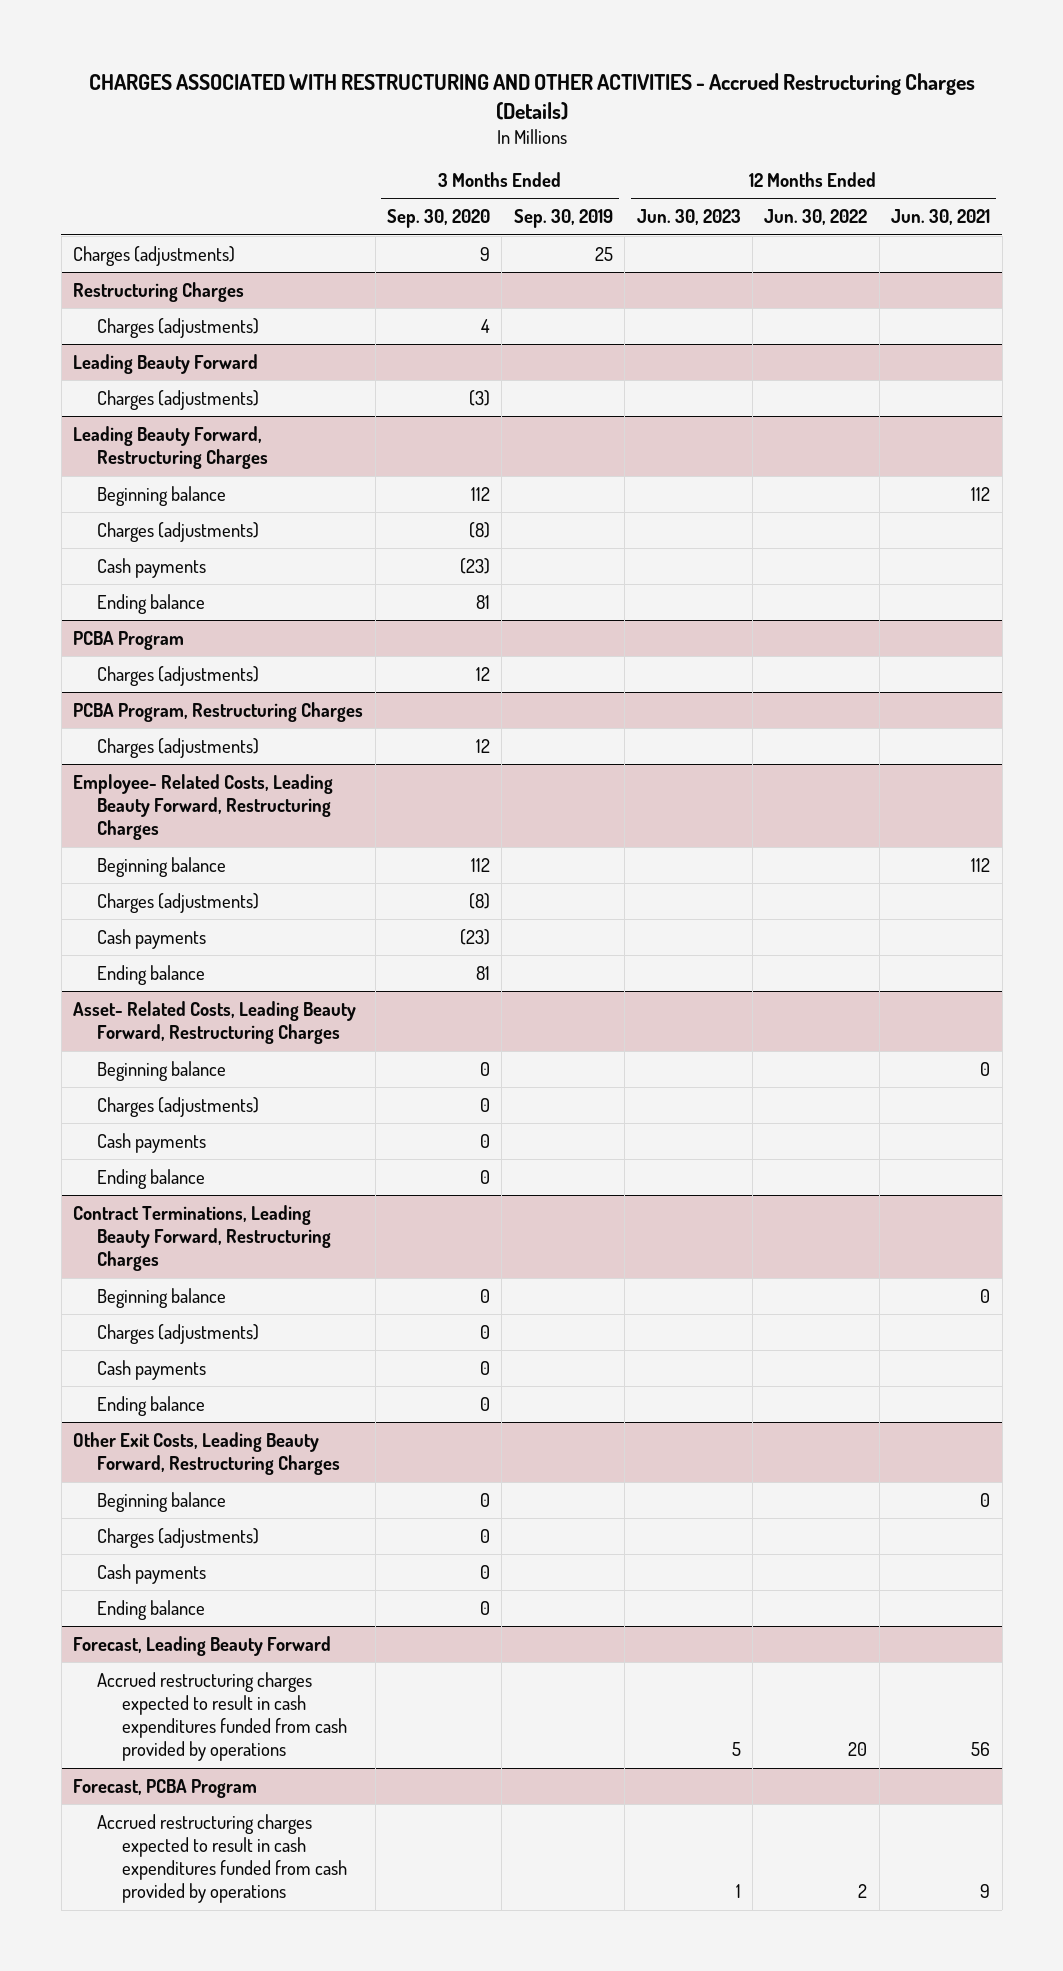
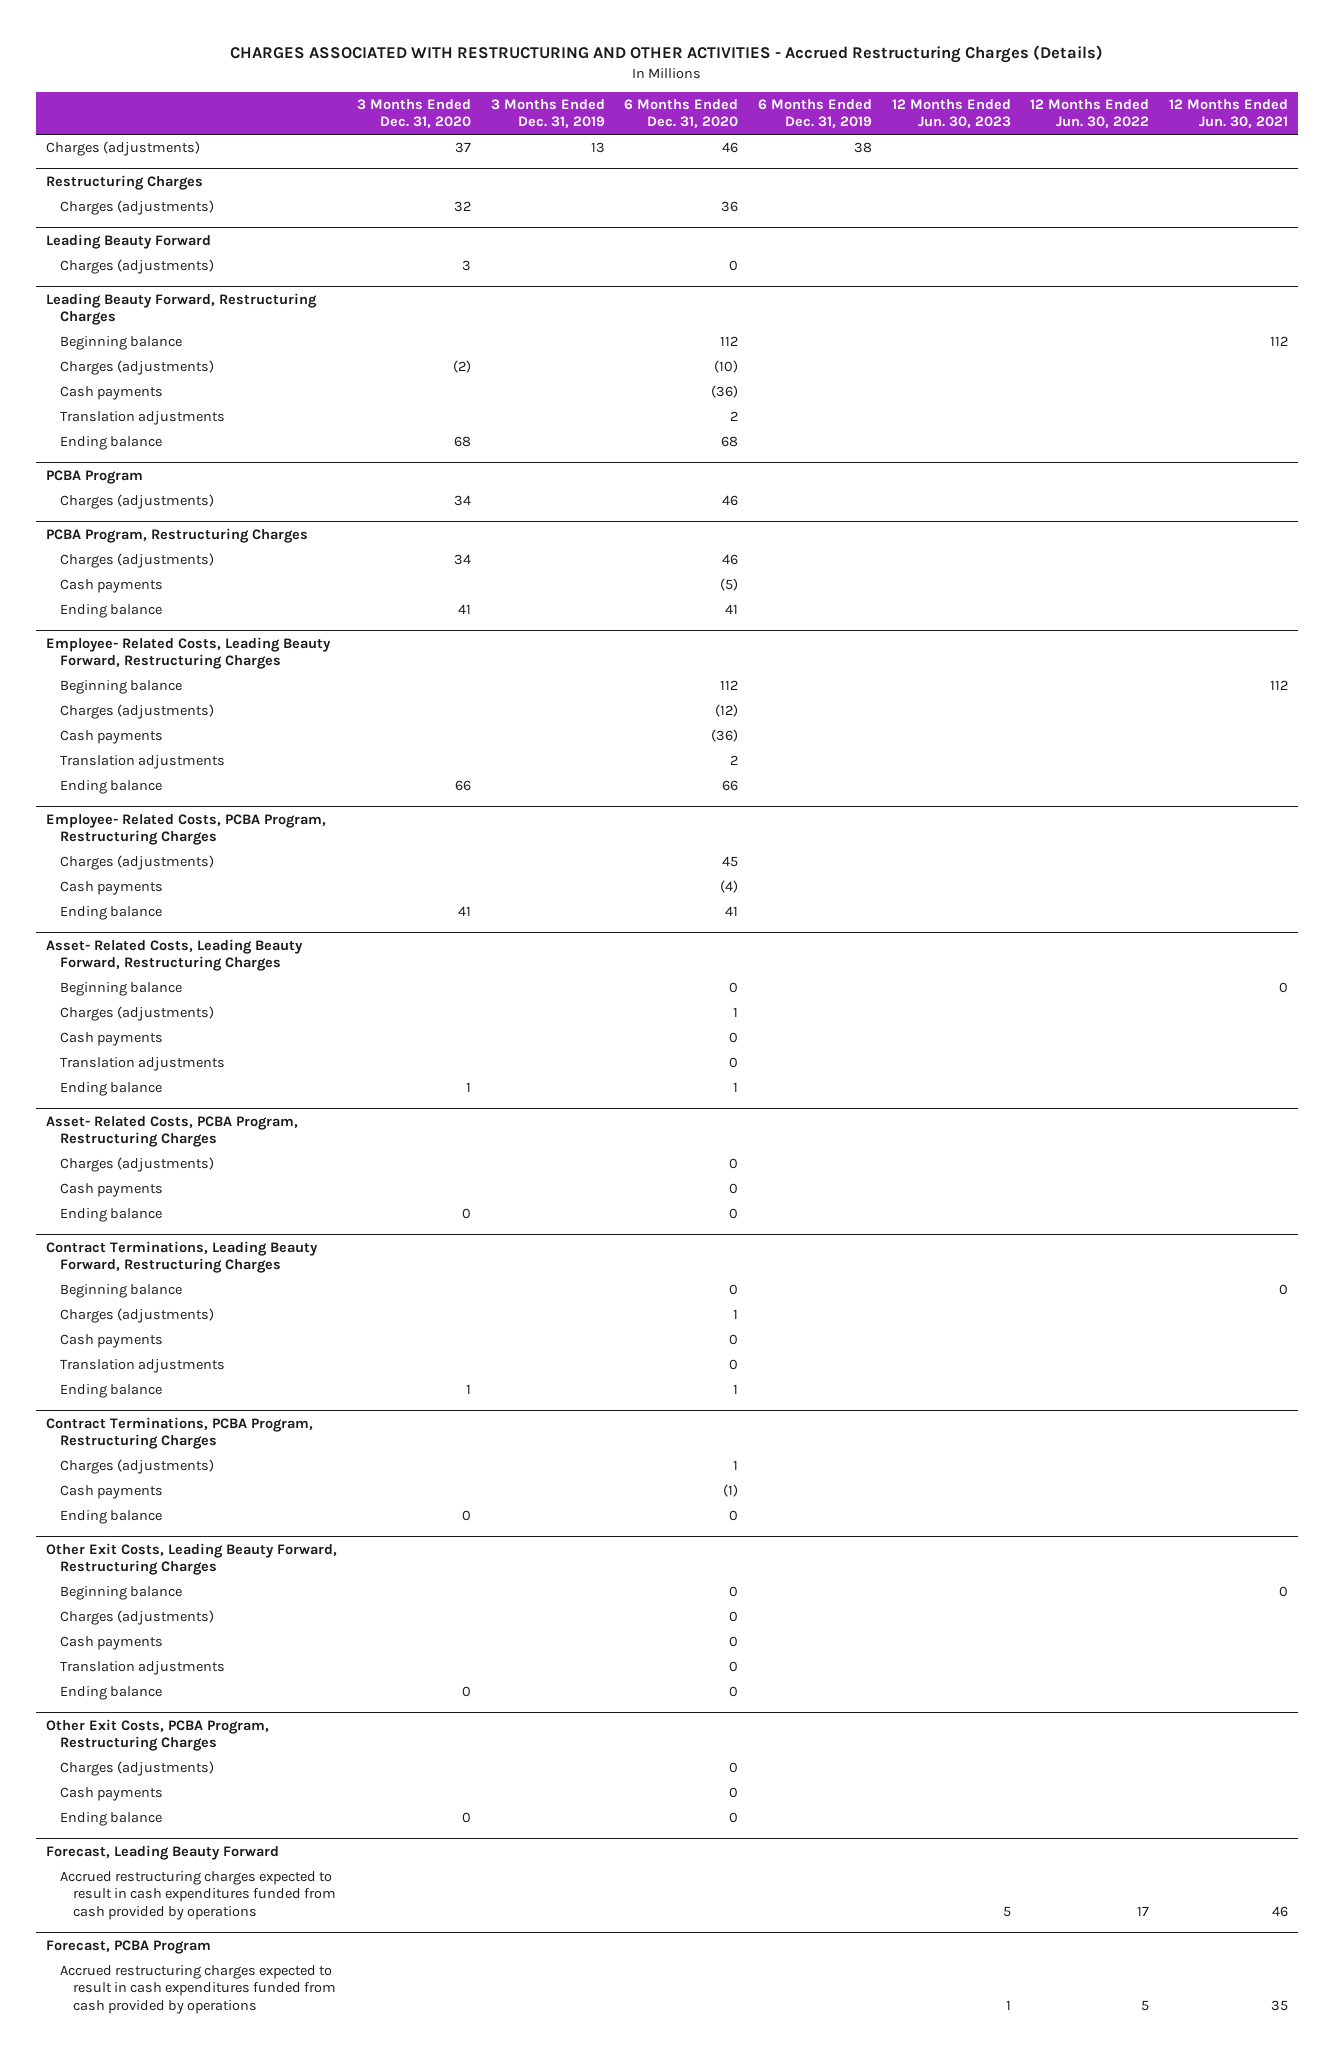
- | 3 Months Ended Sep. 30, 2020 | 3 Months Ended Sep. 30, 2019 | 12 Months Ended Jun. 30, 2023 | 12 Months Ended Jun. 30, 2022 | 12 Months Ended Jun. 30, 2021
+ | 3 Months Ended Dec. 31, 2020 | 3 Months Ended Dec. 31, 2019 | 6 Months Ended Dec. 31, 2020 | 6 Months Ended Dec. 31, 2019 | 12 Months Ended Jun. 30, 2023 | 12 Months Ended Jun. 30, 2022 | 12 Months Ended Jun. 30, 2021
@ Leading Beauty Forward, Restructuring Charges
+ Translation adjustments | | | 2 | | | |
@ PCBA Program, Restructuring Charges
+ Cash payments | | | (5) | | | |
+ Ending balance | 41 | | 41 | | | |
@ Employee- Related Costs, Leading Beauty Forward, Restructuring Charges
+ Translation adjustments | | | 2 | | | |
+ Employee- Related Costs, PCBA Program, Restructuring Charges
+ Charges (adjustments) | | | 45 | | | |
+ Cash payments | | | (4) | | | |
+ Ending balance | 41 | | 41 | | | |
@ Asset- Related Costs, Leading Beauty Forward, Restructuring Charges
+ Translation adjustments | | | 0 | | | |
+ Asset- Related Costs, PCBA Program, Restructuring Charges
+ Charges (adjustments) | | | 0 | | | |
+ Cash payments | | | 0 | | | |
+ Ending balance | 0 | | 0 | | | |
@ Contract Terminations, Leading Beauty Forward, Restructuring Charges
+ Translation adjustments | | | 0 | | | |
+ Contract Terminations, PCBA Program, Restructuring Charges
+ Charges (adjustments) | | | 1 | | | |
+ Cash payments | | | (1) | | | |
+ Ending balance | 0 | | 0 | | | |
@ Other Exit Costs, Leading Beauty Forward, Restructuring Charges
+ Translation adjustments | | | 0 | | | |
+ Other Exit Costs, PCBA Program, Restructuring Charges
+ Charges (adjustments) | | | 0 | | | |
+ Cash payments | | | 0 | | | |
+ Ending balance | 0 | | 0 | | | |
@ Forecast, Leading Beauty Forward
- Accrued restructuring charges expected to result in cash expenditures funded from cash provided by operations | | | 5 | 20 | 56
+ Accrued restructuring charges expected to result in cash expenditures funded from cash provided by operations | | | | | 5 | 17 | 46
@ Forecast, PCBA Program
- Accrued restructuring charges expected to result in cash expenditures funded from cash provided by operations | | | 1 | 2 | 9
+ Accrued restructuring charges expected to result in cash expenditures funded from cash provided by operations | | | | | 1 | 5 | 35

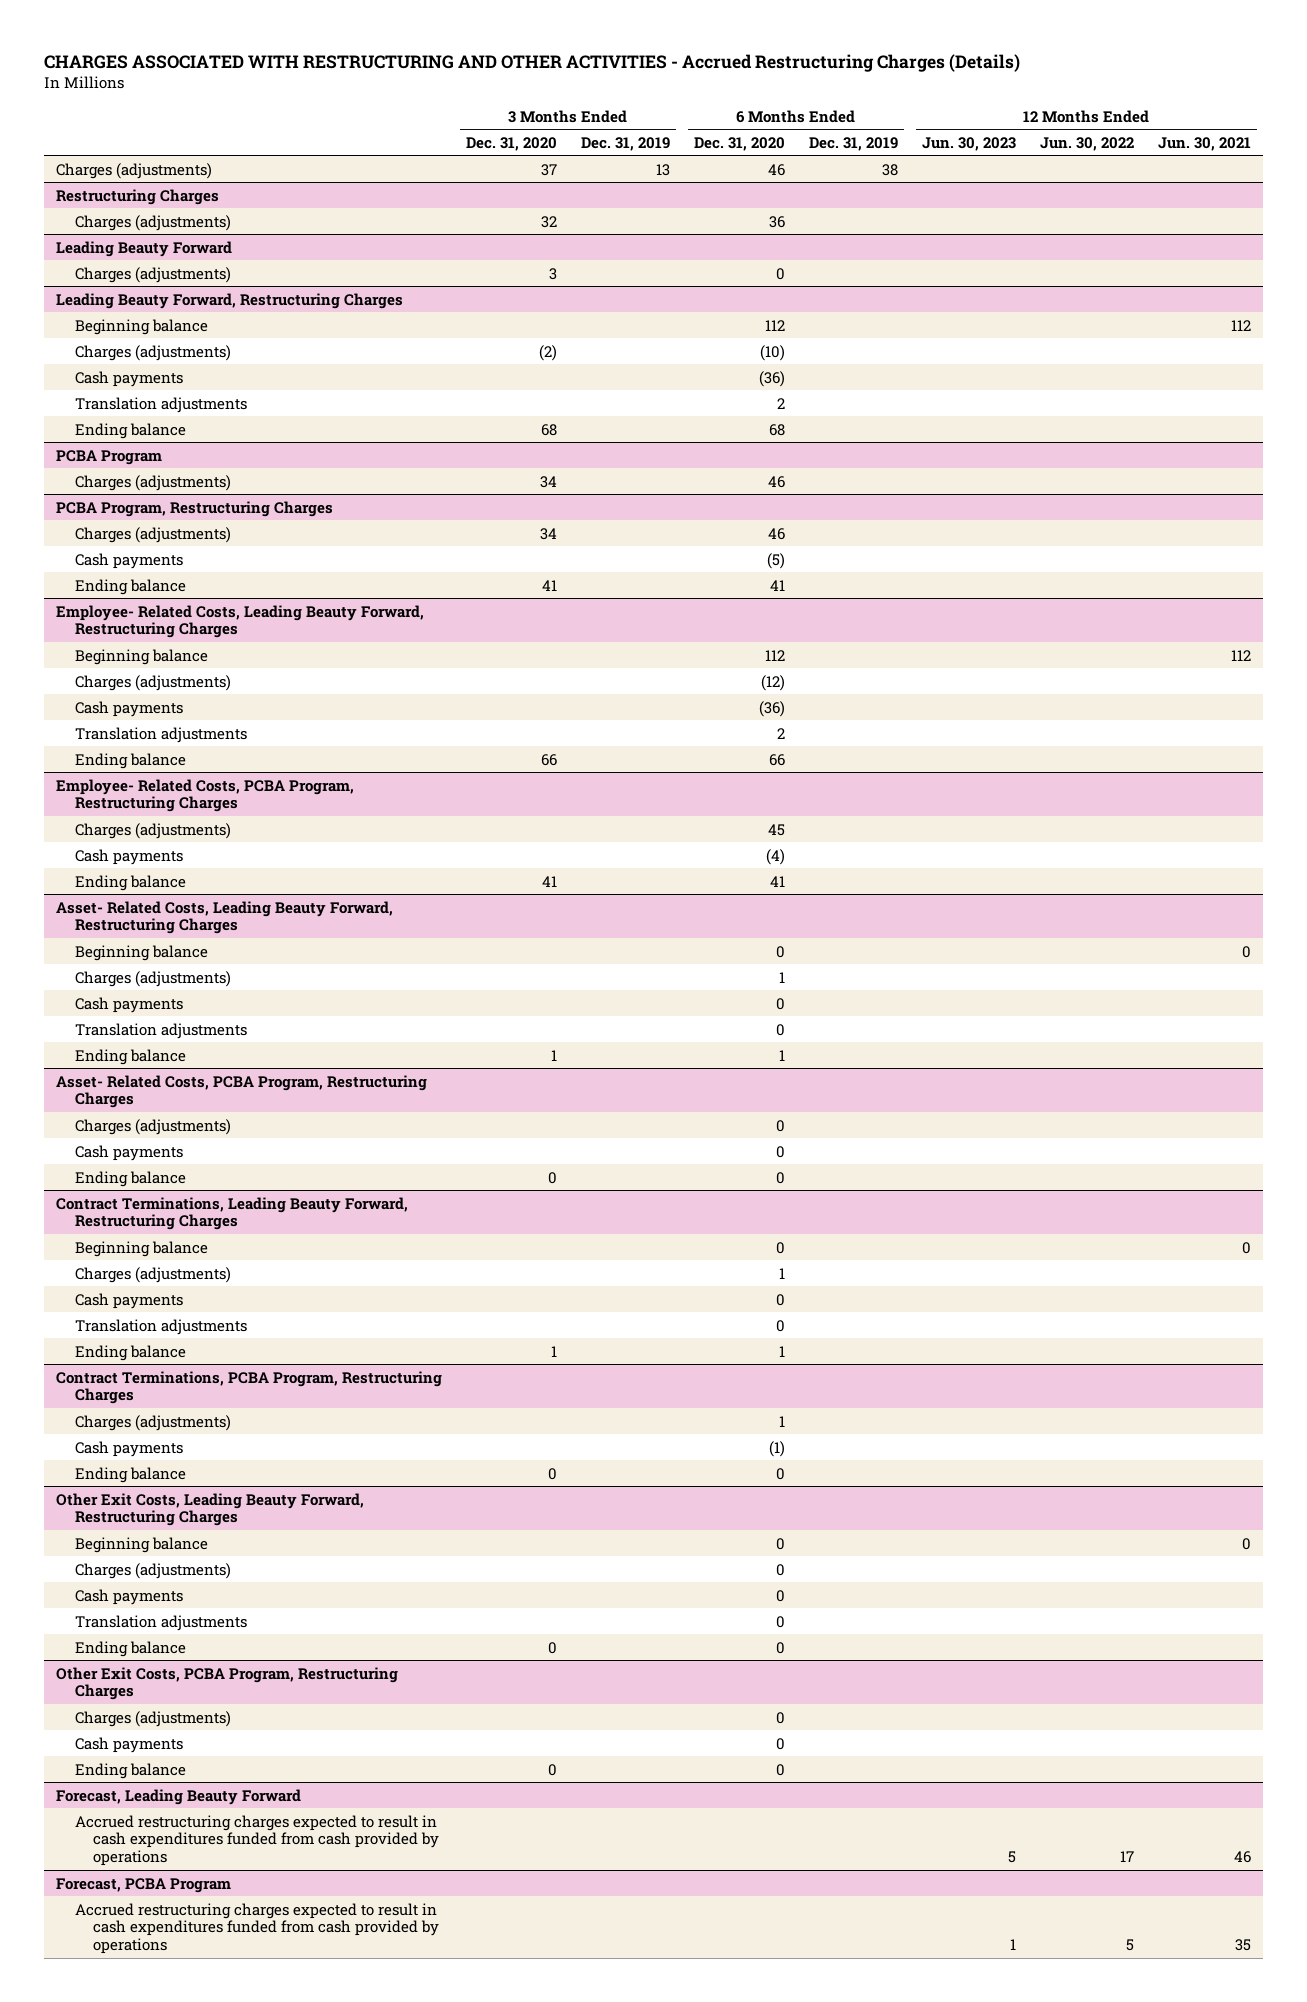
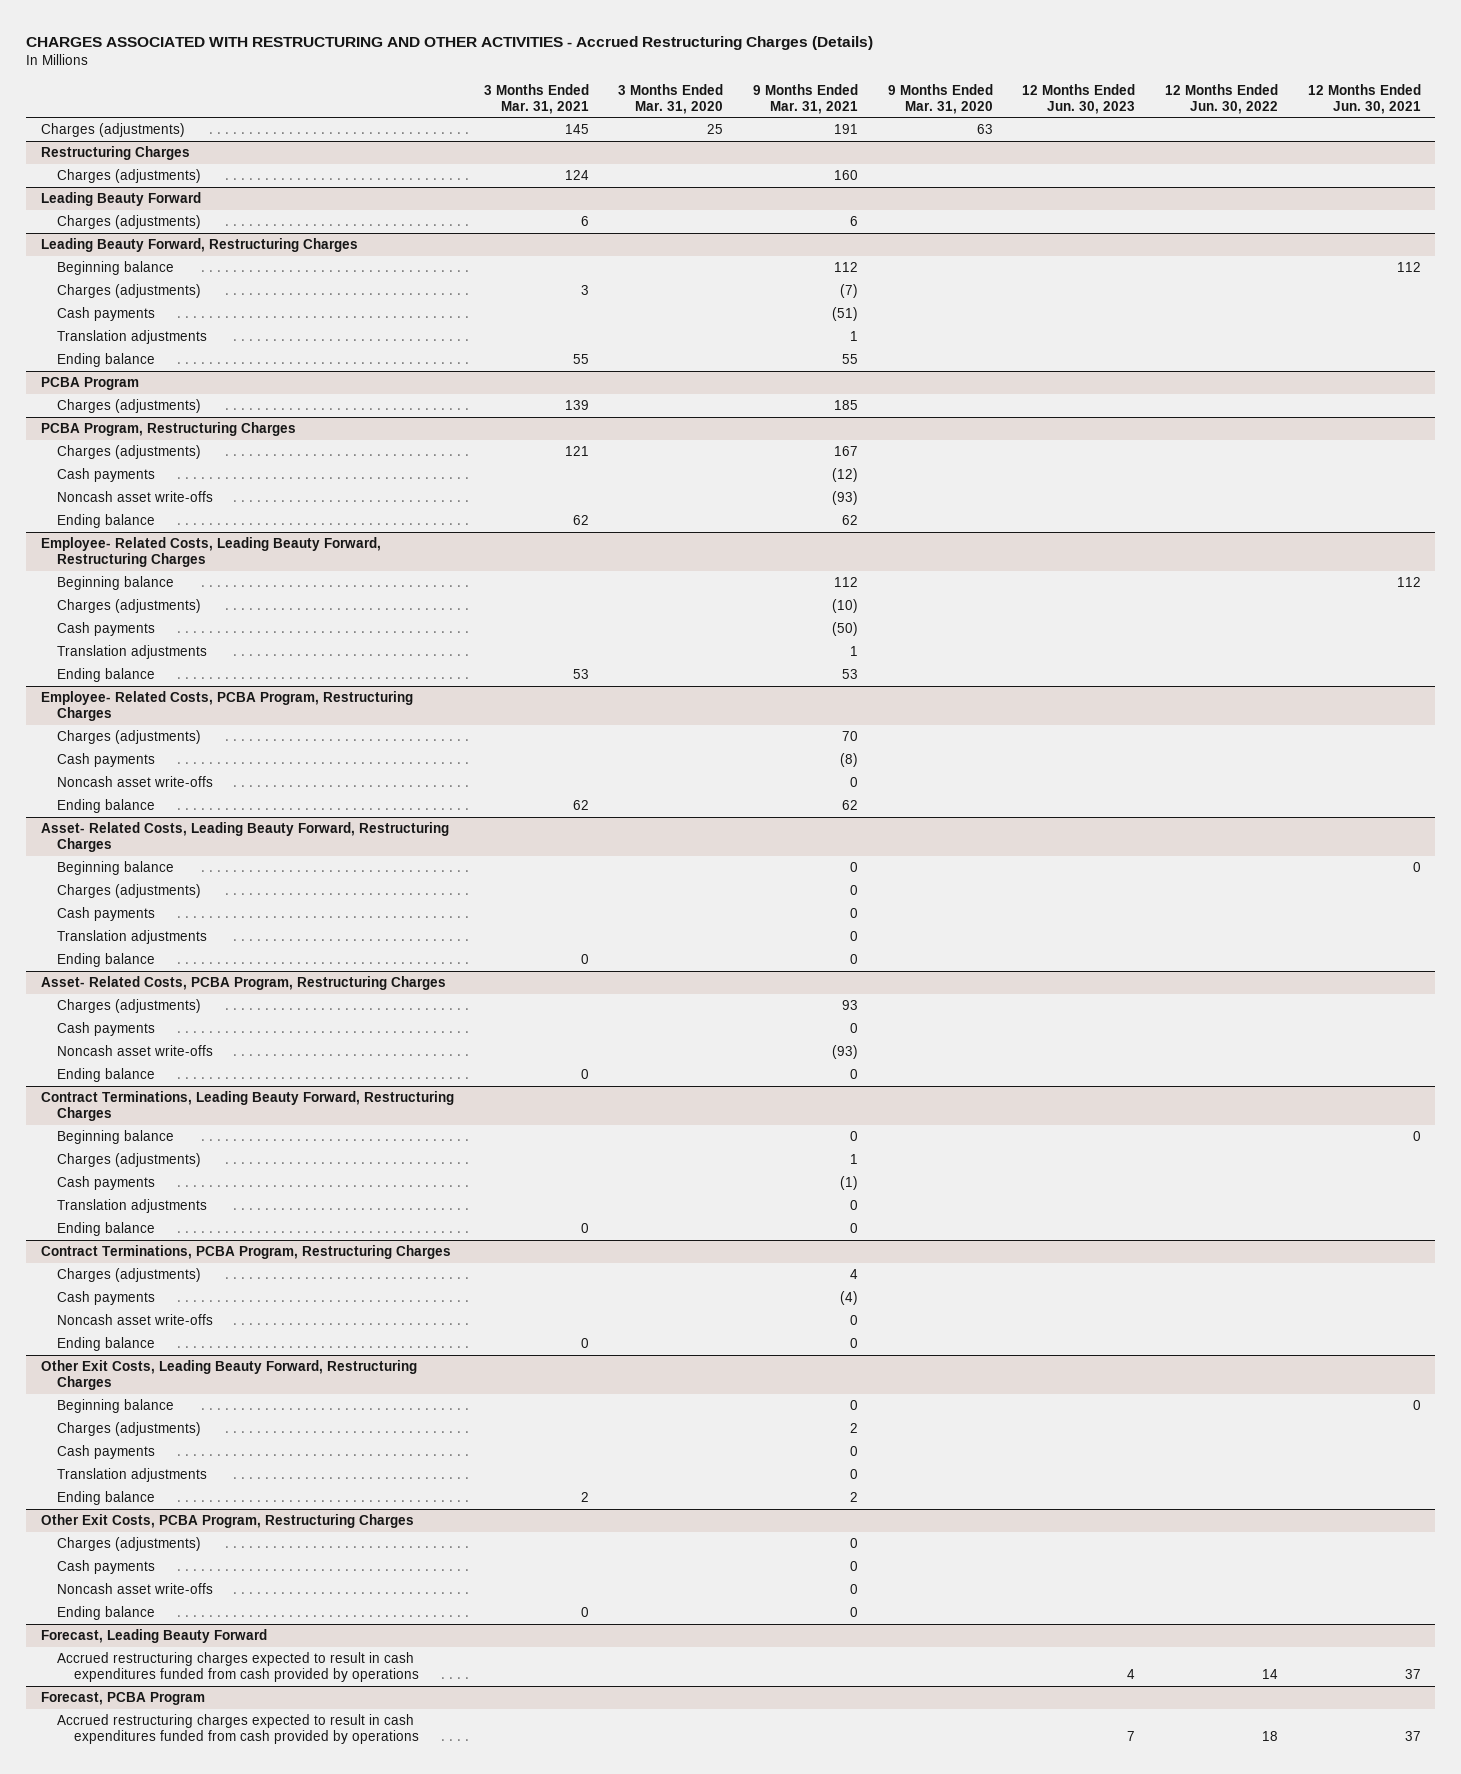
- | 3 Months Ended Dec. 31, 2020 | 3 Months Ended Dec. 31, 2019 | 6 Months Ended Dec. 31, 2020 | 6 Months Ended Dec. 31, 2019 | 12 Months Ended Jun. 30, 2023 | 12 Months Ended Jun. 30, 2022 | 12 Months Ended Jun. 30, 2021
+ | 3 Months Ended Mar. 31, 2021 | 3 Months Ended Mar. 31, 2020 | 9 Months Ended Mar. 31, 2021 | 9 Months Ended Mar. 31, 2020 | 12 Months Ended Jun. 30, 2023 | 12 Months Ended Jun. 30, 2022 | 12 Months Ended Jun. 30, 2021
@ PCBA Program, Restructuring Charges
+ Noncash asset write-offs | | | (93) | | | |
@ Employee- Related Costs, PCBA Program, Restructuring Charges
+ Noncash asset write-offs | | | 0 | | | |
@ Asset- Related Costs, PCBA Program, Restructuring Charges
+ Noncash asset write-offs | | | (93) | | | |
@ Contract Terminations, PCBA Program, Restructuring Charges
+ Noncash asset write-offs | | | 0 | | | |
@ Other Exit Costs, PCBA Program, Restructuring Charges
+ Noncash asset write-offs | | | 0 | | | |
@ Forecast, Leading Beauty Forward
- Accrued restructuring charges expected to result in cash expenditures funded from cash provided by operations | | | | | 5 | 17 | 46
+ Accrued restructuring charges expected to result in cash expenditures funded from cash provided by operations | | | | | 4 | 14 | 37
@ Forecast, PCBA Program
- Accrued restructuring charges expected to result in cash expenditures funded from cash provided by operations | | | | | 1 | 5 | 35
+ Accrued restructuring charges expected to result in cash expenditures funded from cash provided by operations | | | | | 7 | 18 | 37

